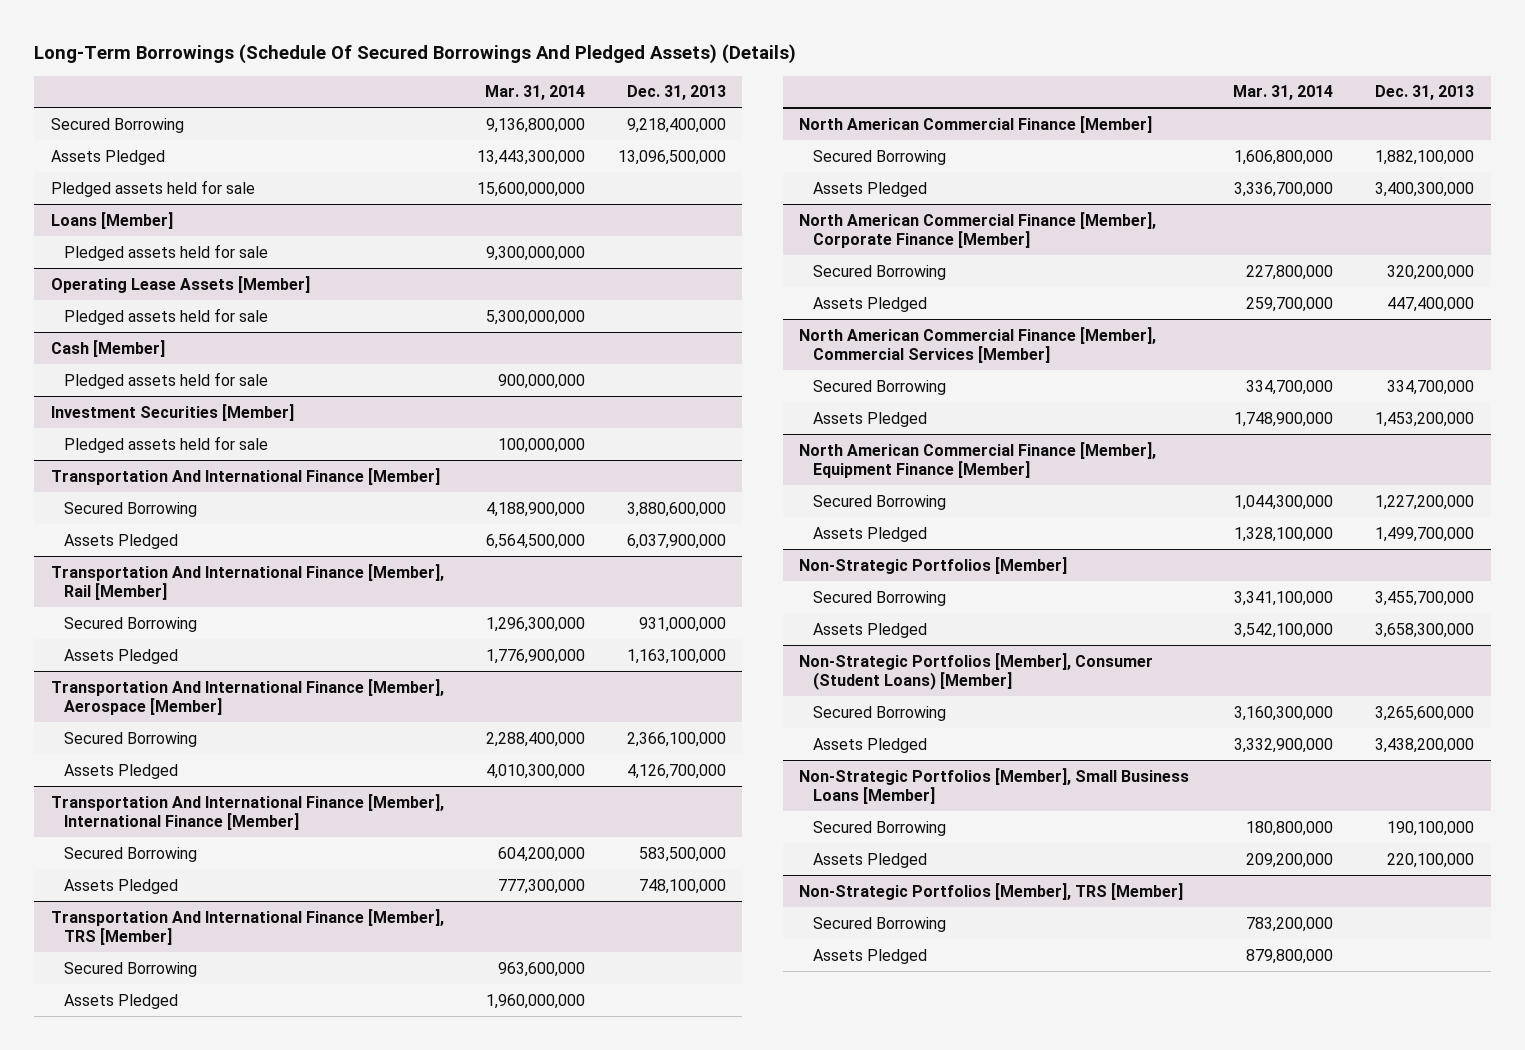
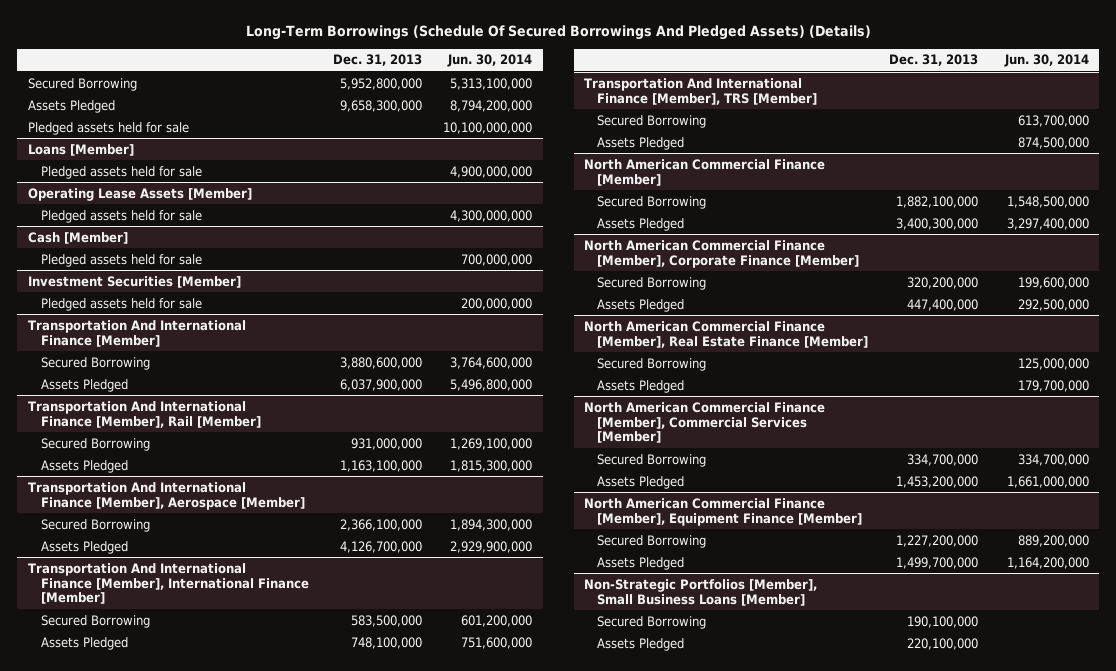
- | Mar. 31, 2014 | Dec. 31, 2013
+ | Dec. 31, 2013 | Jun. 30, 2014
- Secured Borrowing | 9,136,800,000 | 9,218,400,000
- Assets Pledged | 13,443,300,000 | 13,096,500,000
+ Secured Borrowing | 5,952,800,000 | 5,313,100,000
+ Assets Pledged | 9,658,300,000 | 8,794,200,000
+ North American Commercial Finance [Member], Real Estate Finance [Member]
+ Secured Borrowing | | 125,000,000
+ Assets Pledged | | 179,700,000
- Non-Strategic Portfolios [Member]
- Secured Borrowing | 3,341,100,000 | 3,455,700,000
- Assets Pledged | 3,542,100,000 | 3,658,300,000
- Non-Strategic Portfolios [Member], Consumer (Student Loans) [Member]
- Secured Borrowing | 3,160,300,000 | 3,265,600,000
- Assets Pledged | 3,332,900,000 | 3,438,200,000
- Non-Strategic Portfolios [Member], TRS [Member]
- Secured Borrowing | 783,200,000 |
- Assets Pledged | 879,800,000 |

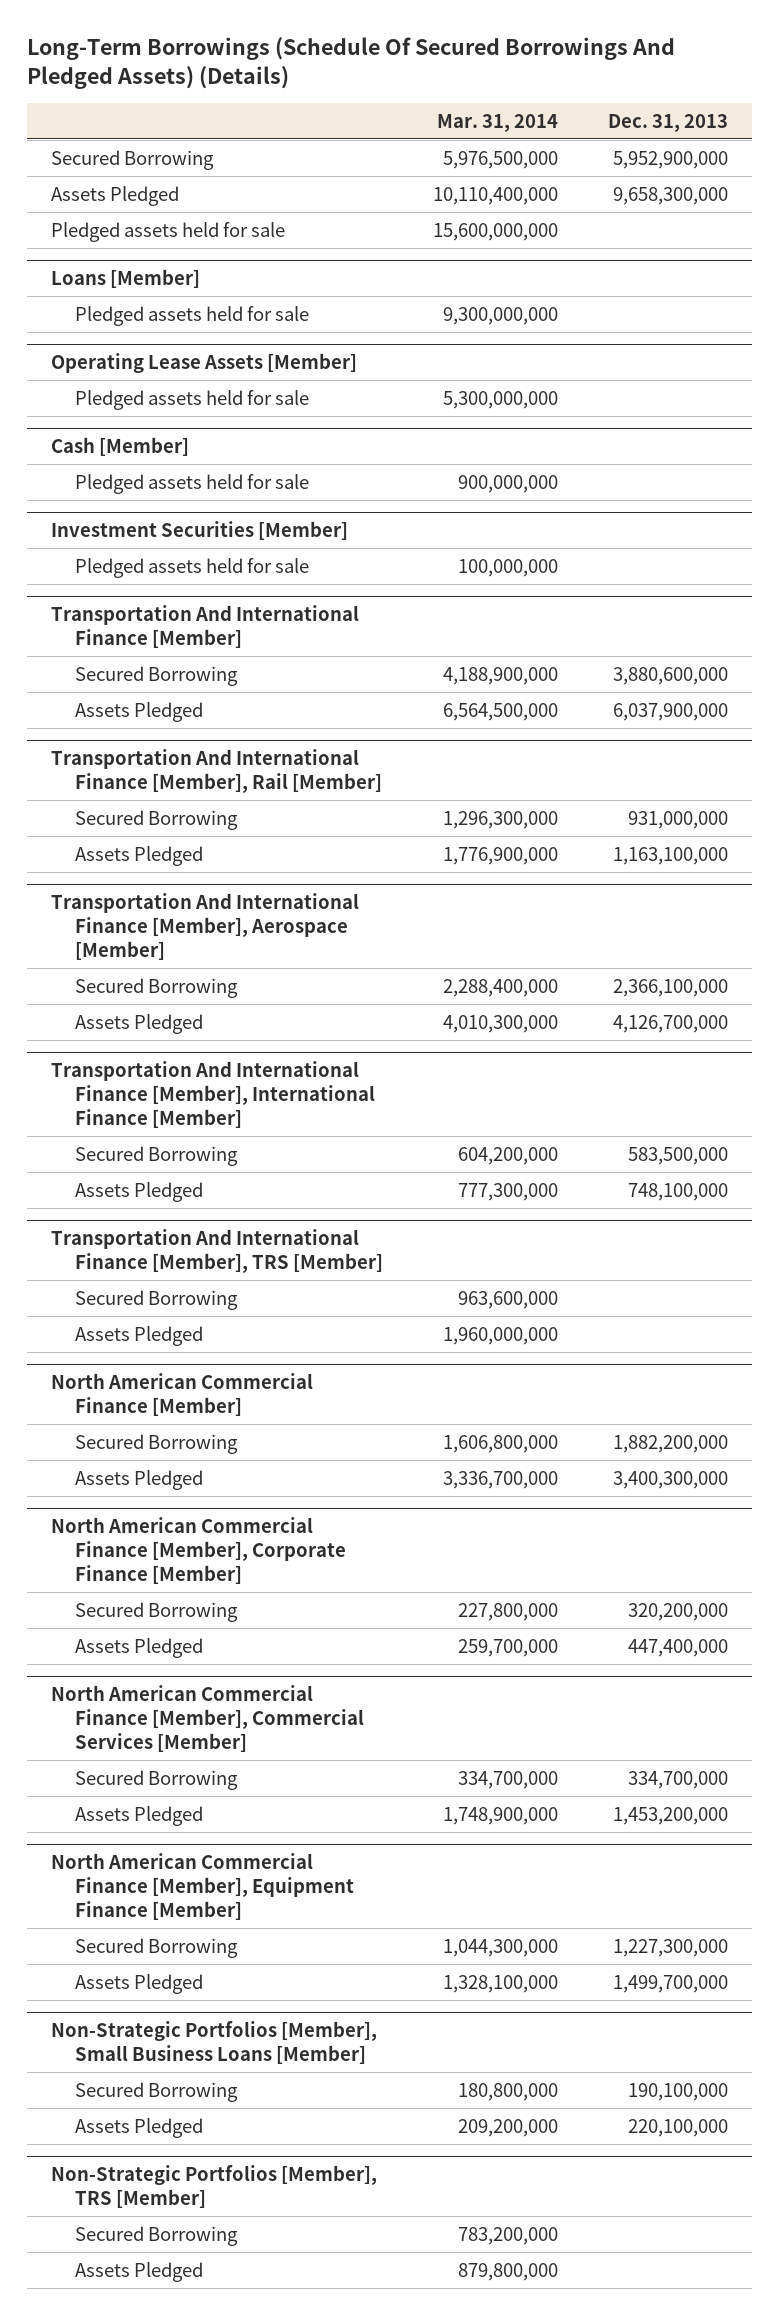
- | Dec. 31, 2013 | Jun. 30, 2014
+ | Mar. 31, 2014 | Dec. 31, 2013
- Secured Borrowing | 5,952,800,000 | 5,313,100,000
+ Secured Borrowing | 5,976,500,000 | 5,952,900,000
@ North American Commercial Finance [Member]
- Secured Borrowing | 1,882,100,000 | 1,548,500,000
+ Secured Borrowing | 1,606,800,000 | 1,882,200,000
- North American Commercial Finance [Member], Real Estate Finance [Member]
- Secured Borrowing | | 125,000,000
- Assets Pledged | | 179,700,000
@ North American Commercial Finance [Member], Equipment Finance [Member]
- Secured Borrowing | 1,227,200,000 | 889,200,000
+ Secured Borrowing | 1,044,300,000 | 1,227,300,000
+ Non-Strategic Portfolios [Member], TRS [Member]
+ Secured Borrowing | 783,200,000 |
+ Assets Pledged | 879,800,000 |

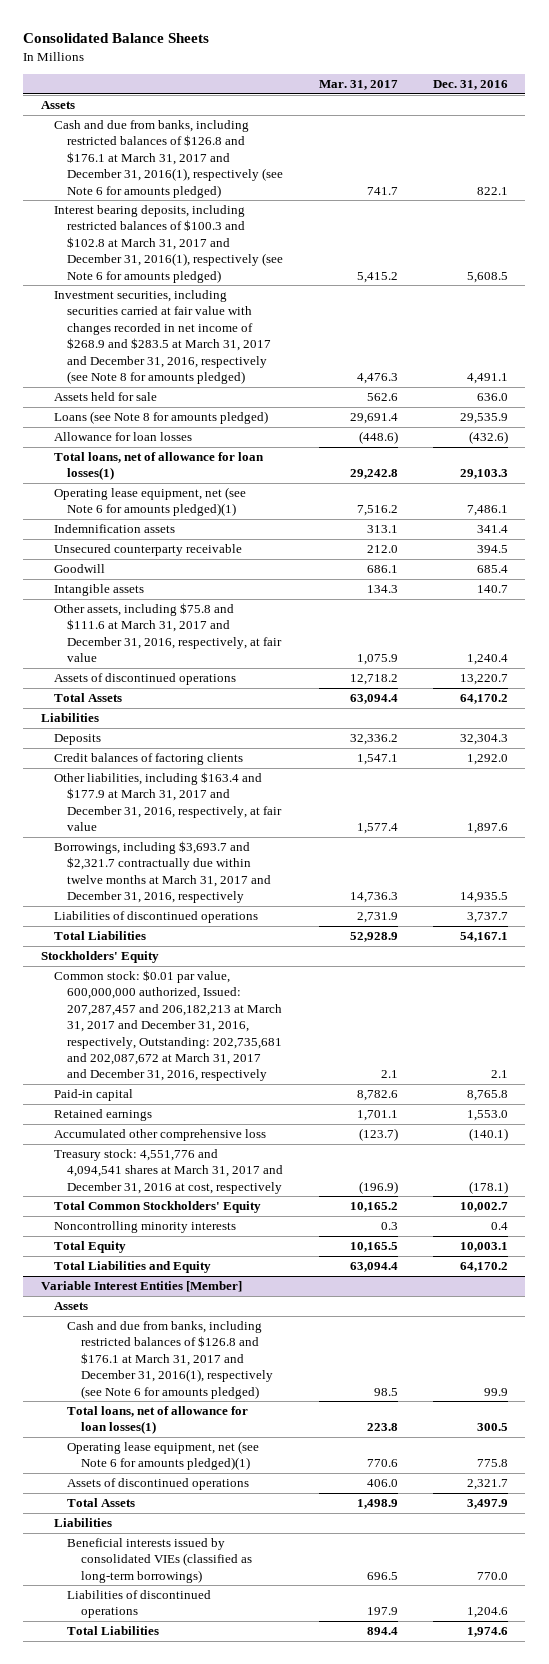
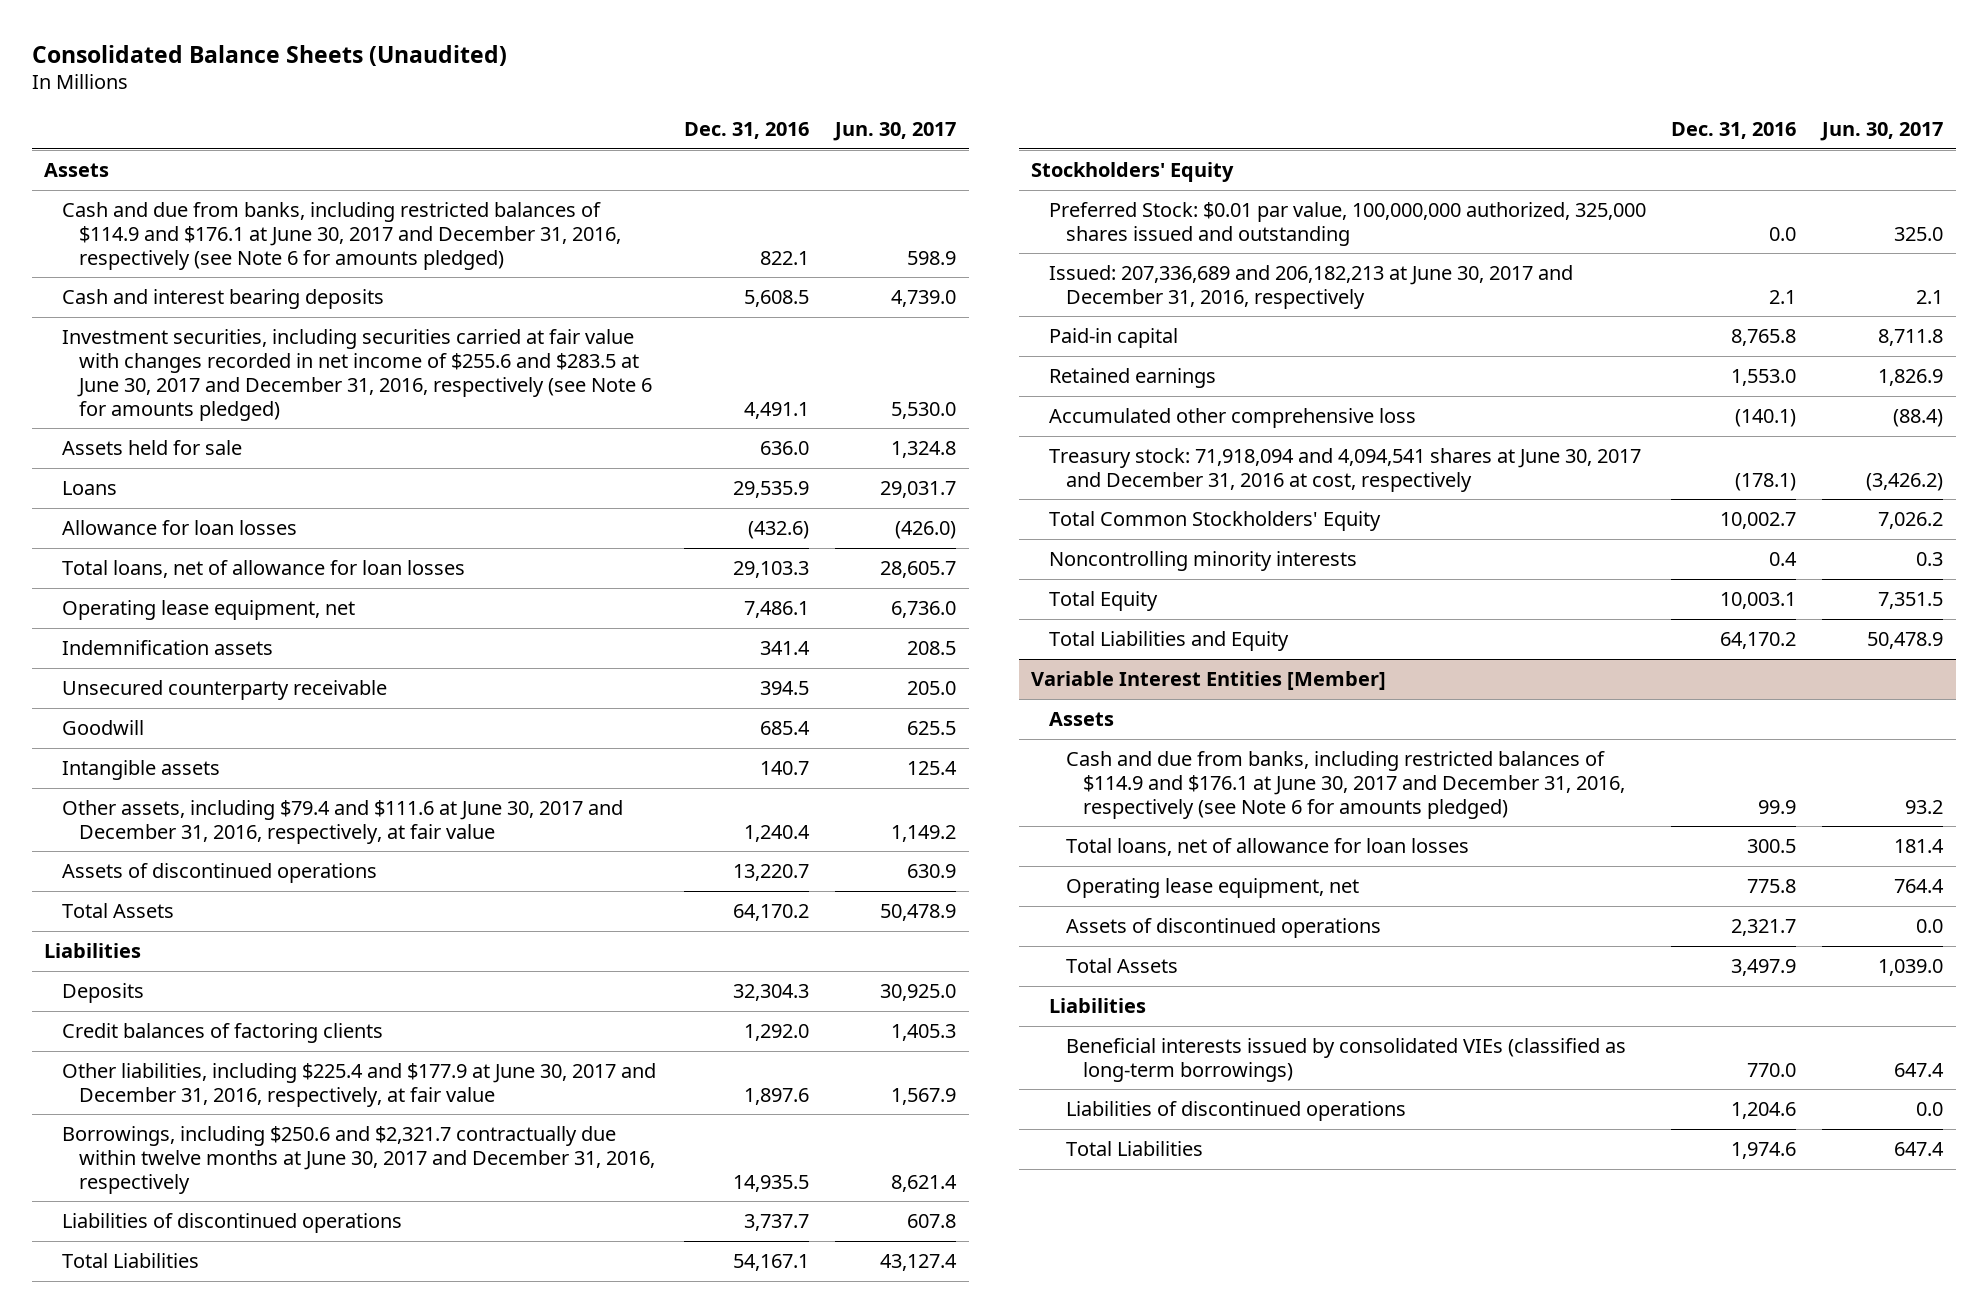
- Consolidated Balance Sheets
+ Consolidated Balance Sheets (Unaudited)
- | Mar. 31, 2017 | Dec. 31, 2016
+ | Dec. 31, 2016 | Jun. 30, 2017
- Cash and due from banks, including restricted balances of $126.8 and $176.1 at March 31, 2017 and December 31, 2016(1), respectively (see Note 6 for amounts pledged) | 741.7 | 822.1
- Interest bearing deposits, including restricted balances of $100.3 and $102.8 at March 31, 2017 and December 31, 2016(1), respectively (see Note 6 for amounts pledged) | 5,415.2 | 5,608.5
- Investment securities, including securities carried at fair value with changes recorded in net income of $268.9 and $283.5 at March 31, 2017 and December 31, 2016, respectively (see Note 8 for amounts pledged) | 4,476.3 | 4,491.1
+ Cash and due from banks, including restricted balances of $114.9 and $176.1 at June 30, 2017 and December 31, 2016, respectively (see Note 6 for amounts pledged) | 822.1 | 598.9
+ Cash and interest bearing deposits | 5,608.5 | 4,739.0
+ Investment securities, including securities carried at fair value with changes recorded in net income of $255.6 and $283.5 at June 30, 2017 and December 31, 2016, respectively (see Note 6 for amounts pledged) | 4,491.1 | 5,530.0
- Loans (see Note 8 for amounts pledged) | 29,691.4 | 29,535.9
+ Loans | 29,535.9 | 29,031.7
- Total loans, net of allowance for loan losses(1) | 29,242.8 | 29,103.3
- Operating lease equipment, net (see Note 6 for amounts pledged)(1) | 7,516.2 | 7,486.1
+ Total loans, net of allowance for loan losses | 29,103.3 | 28,605.7
+ Operating lease equipment, net | 7,486.1 | 6,736.0
- Other assets, including $75.8 and $111.6 at March 31, 2017 and December 31, 2016, respectively, at fair value | 1,075.9 | 1,240.4
+ Other assets, including $79.4 and $111.6 at June 30, 2017 and December 31, 2016, respectively, at fair value | 1,240.4 | 1,149.2
- Other liabilities, including $163.4 and $177.9 at March 31, 2017 and December 31, 2016, respectively, at fair value | 1,577.4 | 1,897.6
- Borrowings, including $3,693.7 and $2,321.7 contractually due within twelve months at March 31, 2017 and December 31, 2016, respectively | 14,736.3 | 14,935.5
+ Other liabilities, including $225.4 and $177.9 at June 30, 2017 and December 31, 2016, respectively, at fair value | 1,897.6 | 1,567.9
+ Borrowings, including $250.6 and $2,321.7 contractually due within twelve months at June 30, 2017 and December 31, 2016, respectively | 14,935.5 | 8,621.4
- Common stock: $0.01 par value, 600,000,000 authorized, Issued: 207,287,457 and 206,182,213 at March 31, 2017 and December 31, 2016, respectively, Outstanding: 202,735,681 and 202,087,672 at March 31, 2017 and December 31, 2016, respectively | 2.1 | 2.1
+ Preferred Stock: $0.01 par value, 100,000,000 authorized, 325,000 shares issued and outstanding | 0.0 | 325.0
+ Issued: 207,336,689 and 206,182,213 at June 30, 2017 and December 31, 2016, respectively | 2.1 | 2.1
- Treasury stock: 4,551,776 and 4,094,541 shares at March 31, 2017 and December 31, 2016 at cost, respectively | (196.9) | (178.1)
+ Treasury stock: 71,918,094 and 4,094,541 shares at June 30, 2017 and December 31, 2016 at cost, respectively | (178.1) | (3,426.2)
@ Variable Interest Entities [Member]
- Cash and due from banks, including restricted balances of $126.8 and $176.1 at March 31, 2017 and December 31, 2016(1), respectively (see Note 6 for amounts pledged) | 98.5 | 99.9
- Total loans, net of allowance for loan losses(1) | 223.8 | 300.5
- Operating lease equipment, net (see Note 6 for amounts pledged)(1) | 770.6 | 775.8
+ Cash and due from banks, including restricted balances of $114.9 and $176.1 at June 30, 2017 and December 31, 2016, respectively (see Note 6 for amounts pledged) | 99.9 | 93.2
+ Total loans, net of allowance for loan losses | 300.5 | 181.4
+ Operating lease equipment, net | 775.8 | 764.4

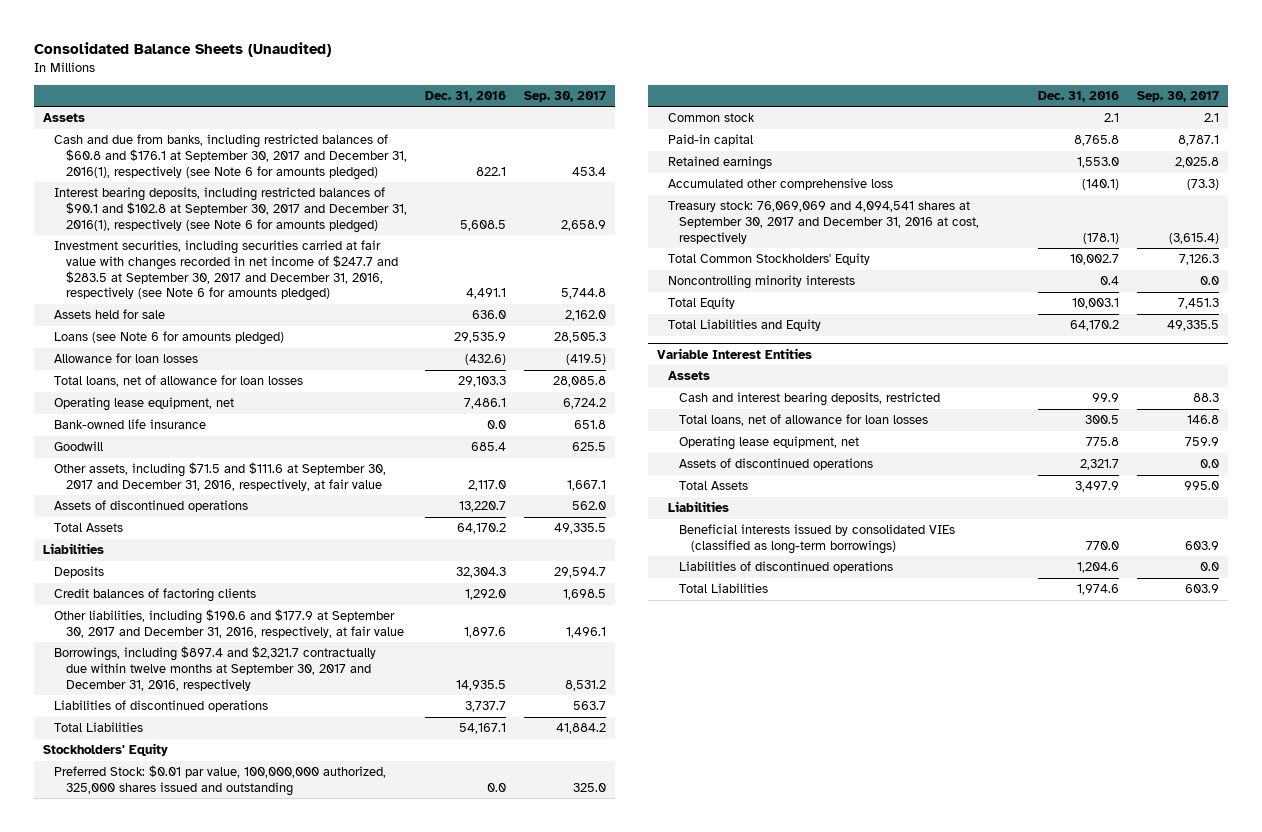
- | Dec. 31, 2016 | Jun. 30, 2017
+ | Dec. 31, 2016 | Sep. 30, 2017
- Cash and due from banks, including restricted balances of $114.9 and $176.1 at June 30, 2017 and December 31, 2016, respectively (see Note 6 for amounts pledged) | 822.1 | 598.9
- Cash and interest bearing deposits | 5,608.5 | 4,739.0
- Investment securities, including securities carried at fair value with changes recorded in net income of $255.6 and $283.5 at June 30, 2017 and December 31, 2016, respectively (see Note 6 for amounts pledged) | 4,491.1 | 5,530.0
+ Cash and due from banks, including restricted balances of $60.8 and $176.1 at September 30, 2017 and December 31, 2016(1), respectively (see Note 6 for amounts pledged) | 822.1 | 453.4
+ Interest bearing deposits, including restricted balances of $90.1 and $102.8 at September 30, 2017 and December 31, 2016(1), respectively (see Note 6 for amounts pledged) | 5,608.5 | 2,658.9
+ Investment securities, including securities carried at fair value with changes recorded in net income of $247.7 and $283.5 at September 30, 2017 and December 31, 2016, respectively (see Note 6 for amounts pledged) | 4,491.1 | 5,744.8
- Loans | 29,535.9 | 29,031.7
+ Loans (see Note 6 for amounts pledged) | 29,535.9 | 28,505.3
- Indemnification assets | 341.4 | 208.5
- Unsecured counterparty receivable | 394.5 | 205.0
+ Bank-owned life insurance | 0.0 | 651.8
- Intangible assets | 140.7 | 125.4
- Other assets, including $79.4 and $111.6 at June 30, 2017 and December 31, 2016, respectively, at fair value | 1,240.4 | 1,149.2
+ Other assets, including $71.5 and $111.6 at September 30, 2017 and December 31, 2016, respectively, at fair value | 2,117.0 | 1,667.1
- Other liabilities, including $225.4 and $177.9 at June 30, 2017 and December 31, 2016, respectively, at fair value | 1,897.6 | 1,567.9
- Borrowings, including $250.6 and $2,321.7 contractually due within twelve months at June 30, 2017 and December 31, 2016, respectively | 14,935.5 | 8,621.4
+ Other liabilities, including $190.6 and $177.9 at September 30, 2017 and December 31, 2016, respectively, at fair value | 1,897.6 | 1,496.1
+ Borrowings, including $897.4 and $2,321.7 contractually due within twelve months at September 30, 2017 and December 31, 2016, respectively | 14,935.5 | 8,531.2
- Issued: 207,336,689 and 206,182,213 at June 30, 2017 and December 31, 2016, respectively | 2.1 | 2.1
+ Common stock | 2.1 | 2.1
- Treasury stock: 71,918,094 and 4,094,541 shares at June 30, 2017 and December 31, 2016 at cost, respectively | (178.1) | (3,426.2)
+ Treasury stock: 76,069,069 and 4,094,541 shares at September 30, 2017 and December 31, 2016 at cost, respectively | (178.1) | (3,615.4)
- Variable Interest Entities [Member]
+ Variable Interest Entities
- Cash and due from banks, including restricted balances of $114.9 and $176.1 at June 30, 2017 and December 31, 2016, respectively (see Note 6 for amounts pledged) | 99.9 | 93.2
+ Cash and interest bearing deposits, restricted | 99.9 | 88.3

